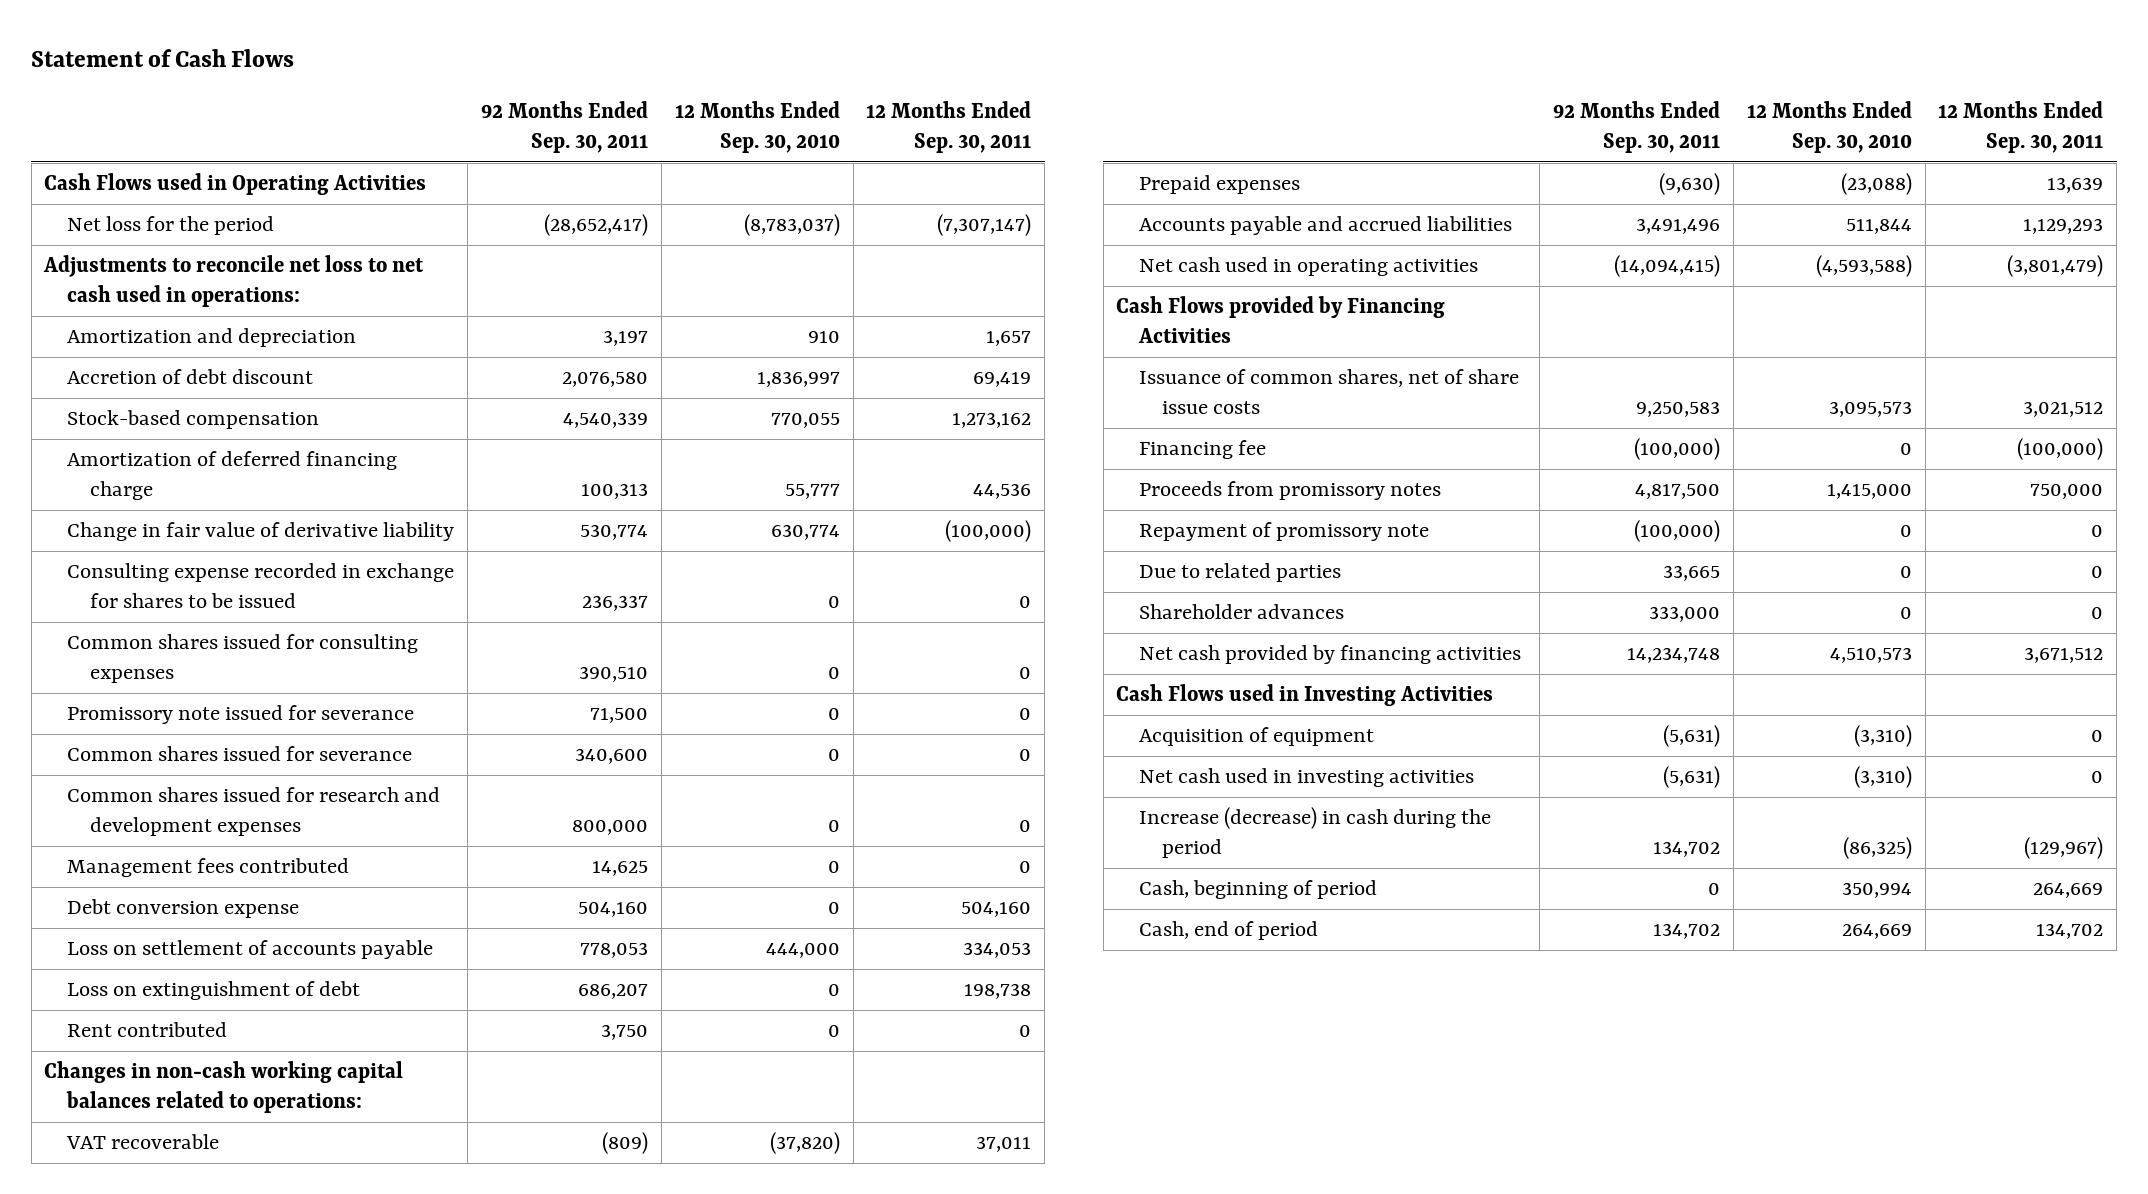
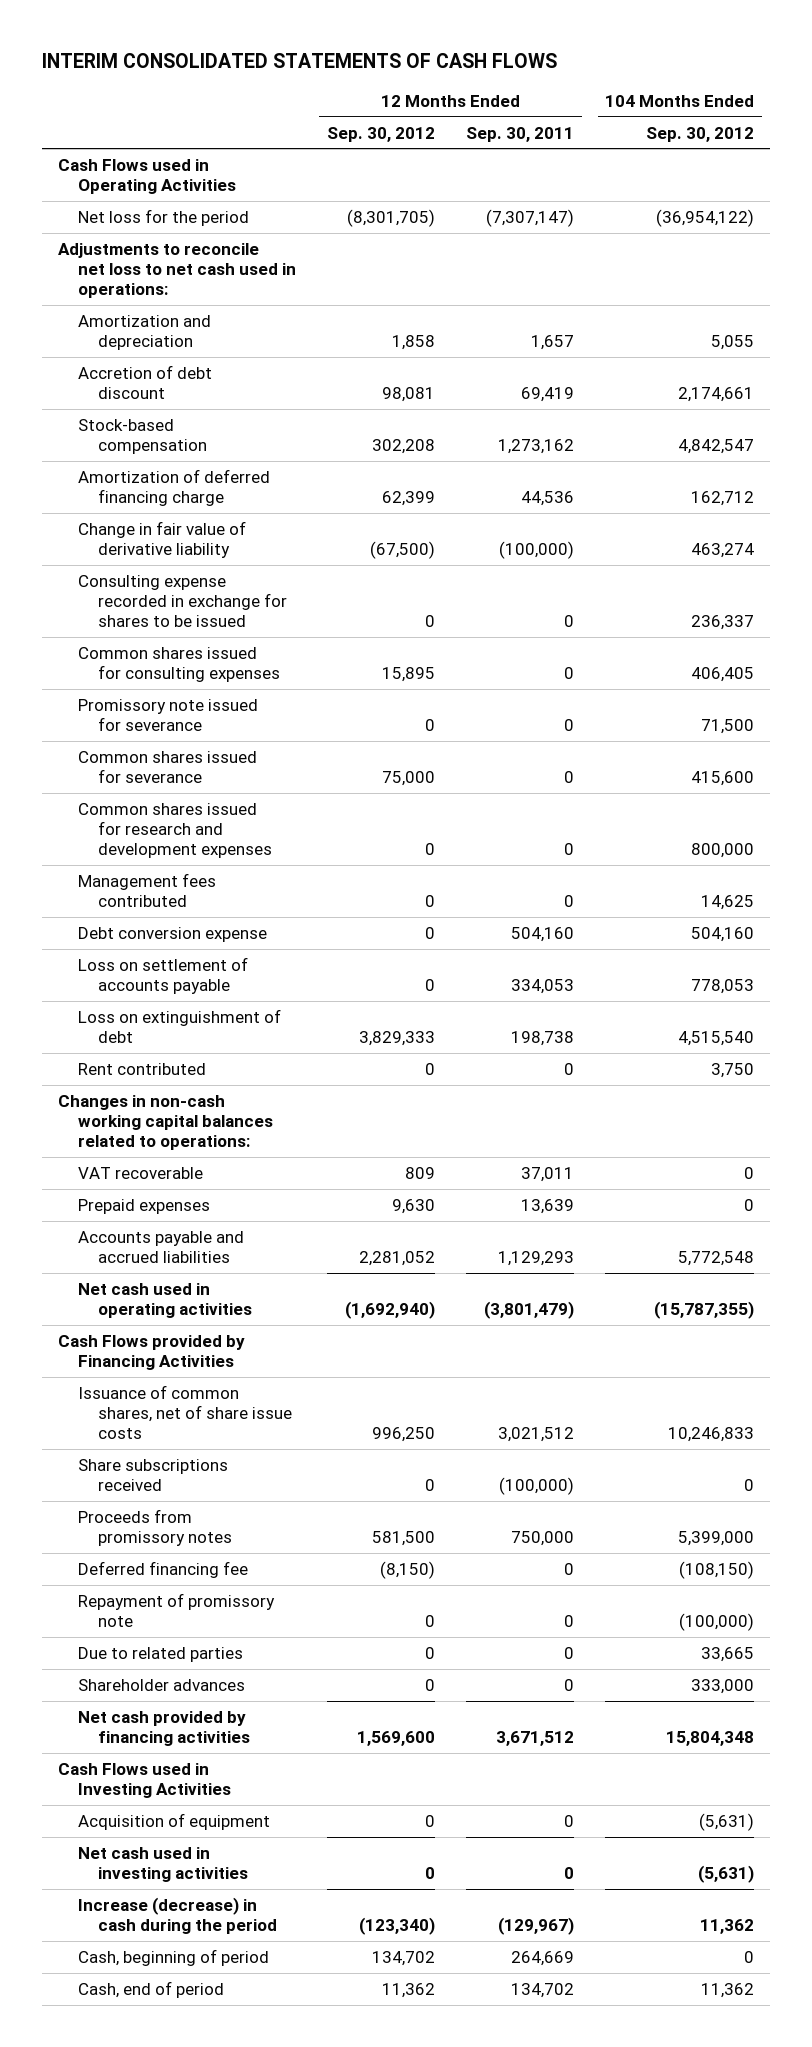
- Statement of Cash Flows
+ INTERIM CONSOLIDATED STATEMENTS OF CASH FLOWS
- | 92 Months Ended Sep. 30, 2011 | 12 Months Ended Sep. 30, 2010 | 12 Months Ended Sep. 30, 2011
+ | 12 Months Ended Sep. 30, 2012 | 12 Months Ended Sep. 30, 2011 | 104 Months Ended Sep. 30, 2012
- Financing fee | (100,000) | 0 | (100,000)
+ Share subscriptions received | 0 | (100,000) | 0
+ Deferred financing fee | (8,150) | 0 | (108,150)

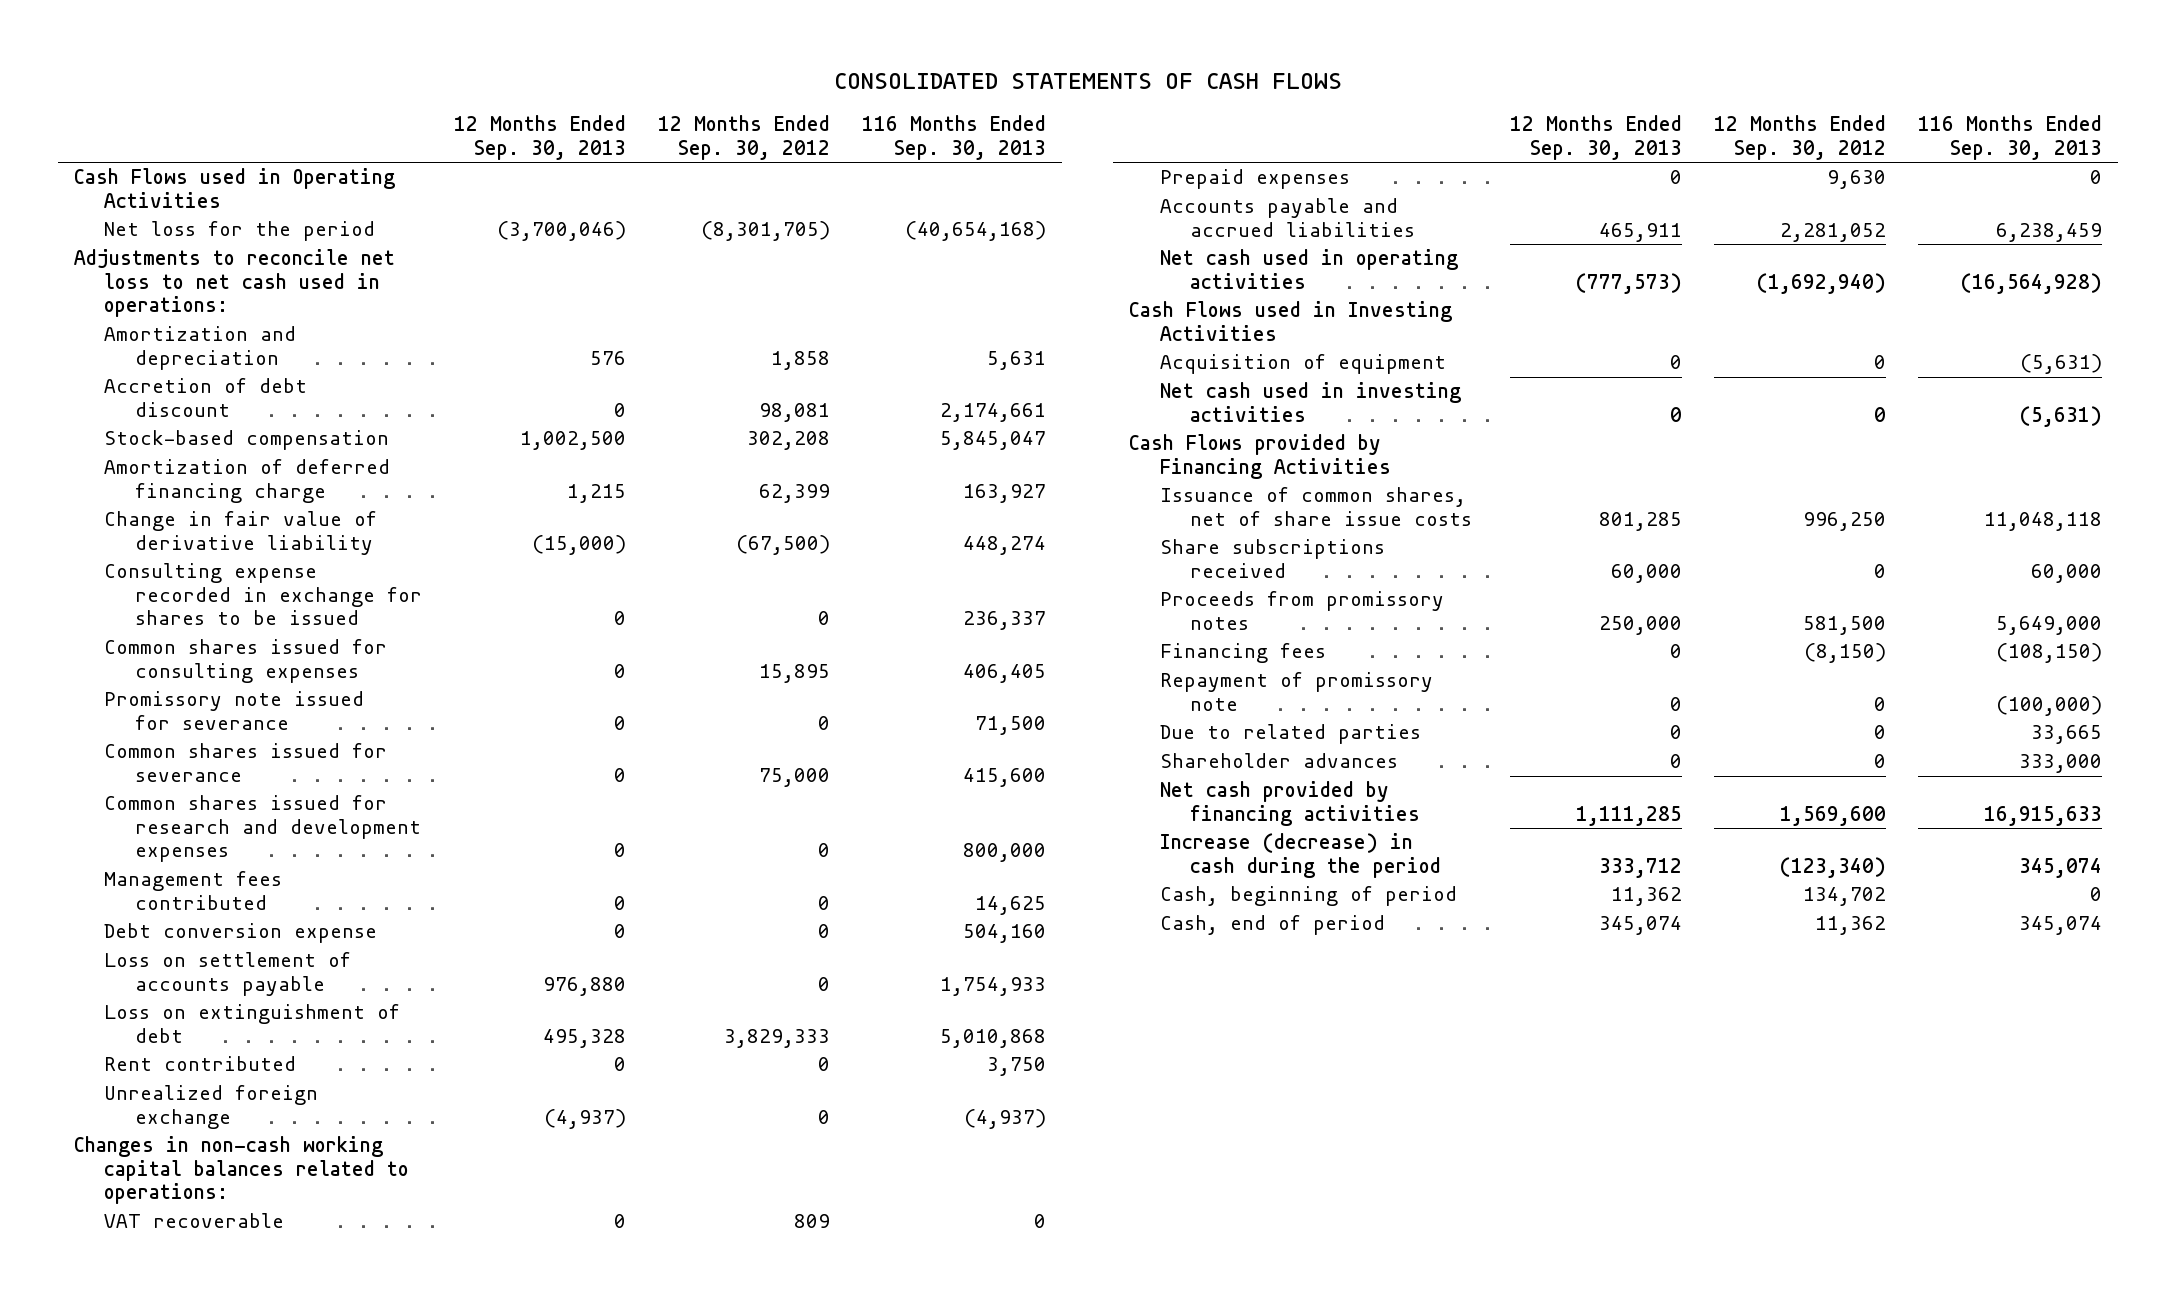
- INTERIM CONSOLIDATED STATEMENTS OF CASH FLOWS
+ CONSOLIDATED STATEMENTS OF CASH FLOWS
- | 12 Months Ended Sep. 30, 2012 | 12 Months Ended Sep. 30, 2011 | 104 Months Ended Sep. 30, 2012
+ | 12 Months Ended Sep. 30, 2013 | 12 Months Ended Sep. 30, 2012 | 116 Months Ended Sep. 30, 2013
+ Unrealized foreign exchange | (4,937) | 0 | (4,937)
moved up: Cash Flows used in Investing Activities
moved up: Acquisition of equipment | 0 | 0 | (5,631)
moved up: Net cash used in investing activities | 0 | 0 | (5,631)
- Deferred financing fee | (8,150) | 0 | (108,150)
+ Financing fees | 0 | (8,150) | (108,150)

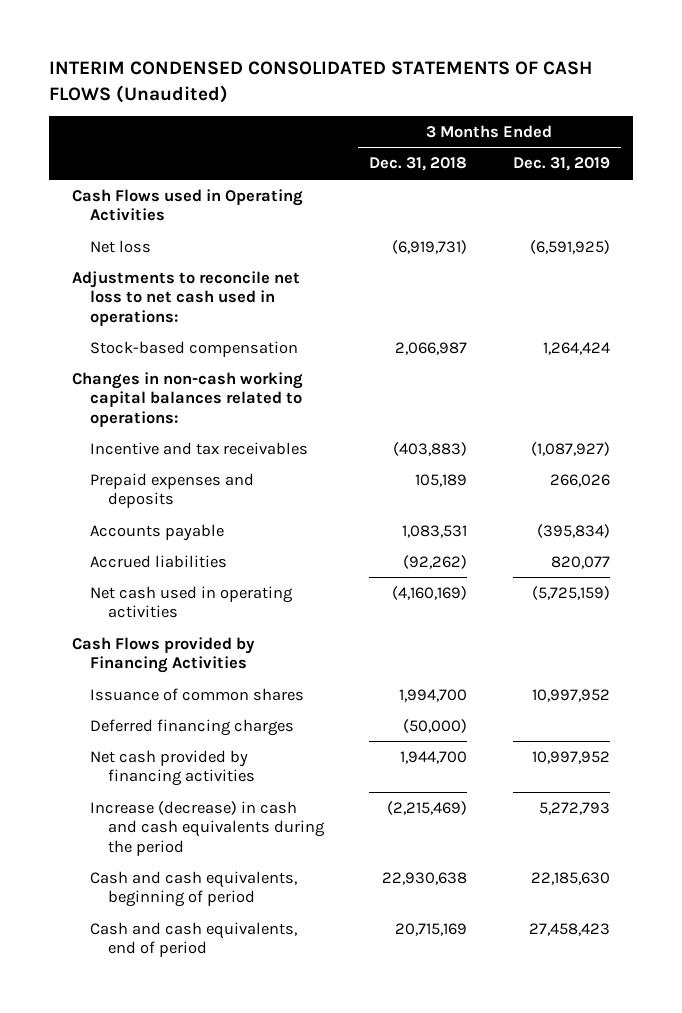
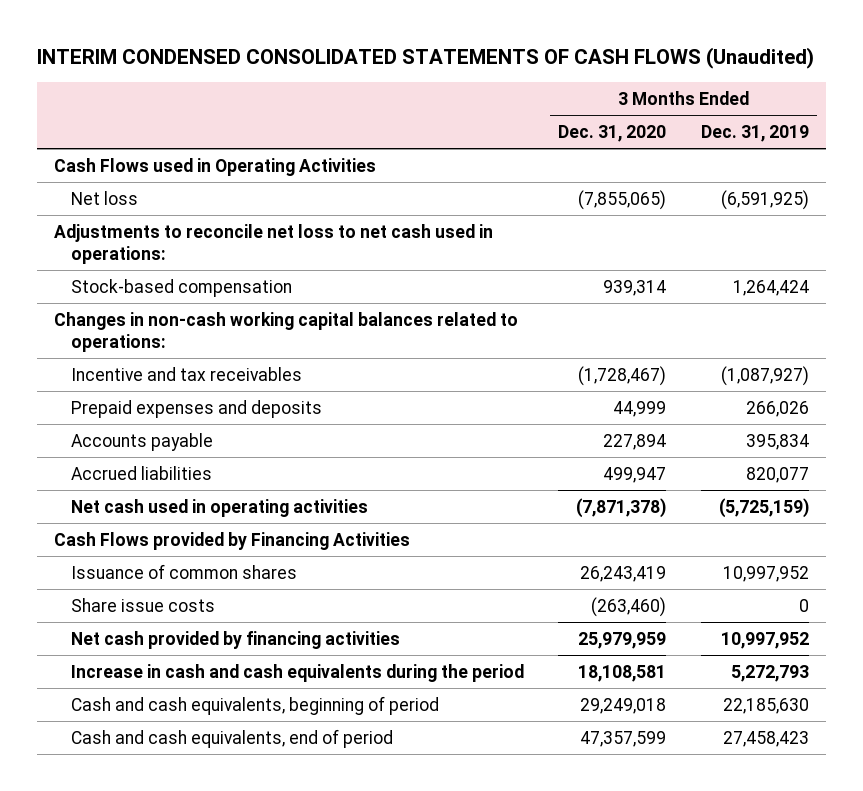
- | 3 Months Ended Dec. 31, 2018 | 3 Months Ended Dec. 31, 2019
+ | 3 Months Ended Dec. 31, 2020 | 3 Months Ended Dec. 31, 2019
- Accounts payable | 1,083,531 | (395,834)
+ Accounts payable | 227,894 | 395,834
- Deferred financing charges | (50,000) |
+ Share issue costs | (263,460) | 0
- Increase (decrease) in cash and cash equivalents during the period | (2,215,469) | 5,272,793
+ Increase in cash and cash equivalents during the period | 18,108,581 | 5,272,793

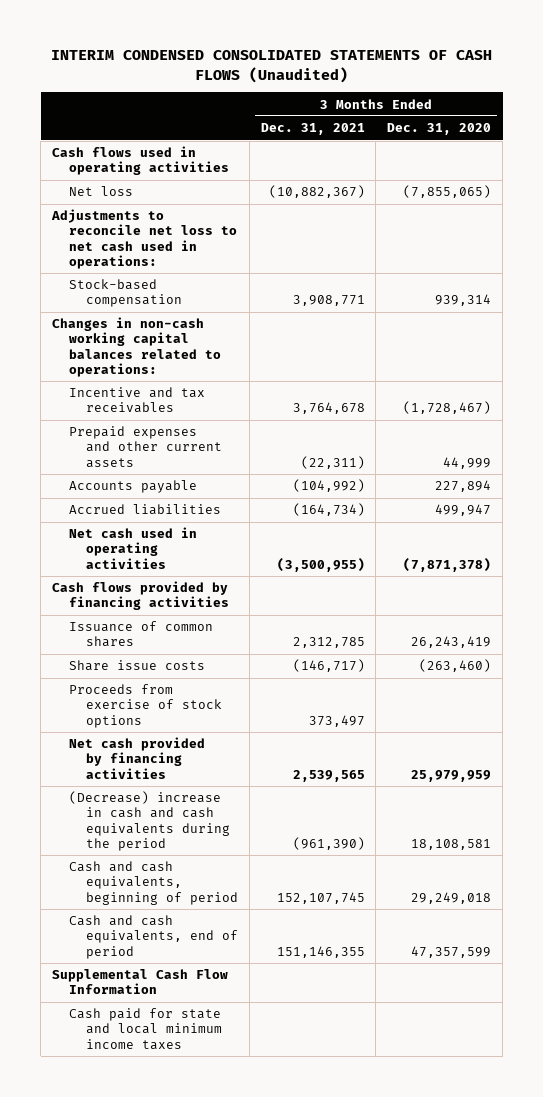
- | 3 Months Ended Dec. 31, 2020 | 3 Months Ended Dec. 31, 2019
+ | 3 Months Ended Dec. 31, 2021 | 3 Months Ended Dec. 31, 2020
- Cash Flows used in Operating Activities
+ Cash flows used in operating activities
- Prepaid expenses and deposits | 44,999 | 266,026
+ Prepaid expenses and other current assets | (22,311) | 44,999
- Cash Flows provided by Financing Activities
+ Cash flows provided by financing activities
+ Proceeds from exercise of stock options | 373,497 |
- Increase in cash and cash equivalents during the period | 18,108,581 | 5,272,793
+ (Decrease) increase in cash and cash equivalents during the period | (961,390) | 18,108,581
+ Supplemental Cash Flow Information
+ Cash paid for state and local minimum income taxes

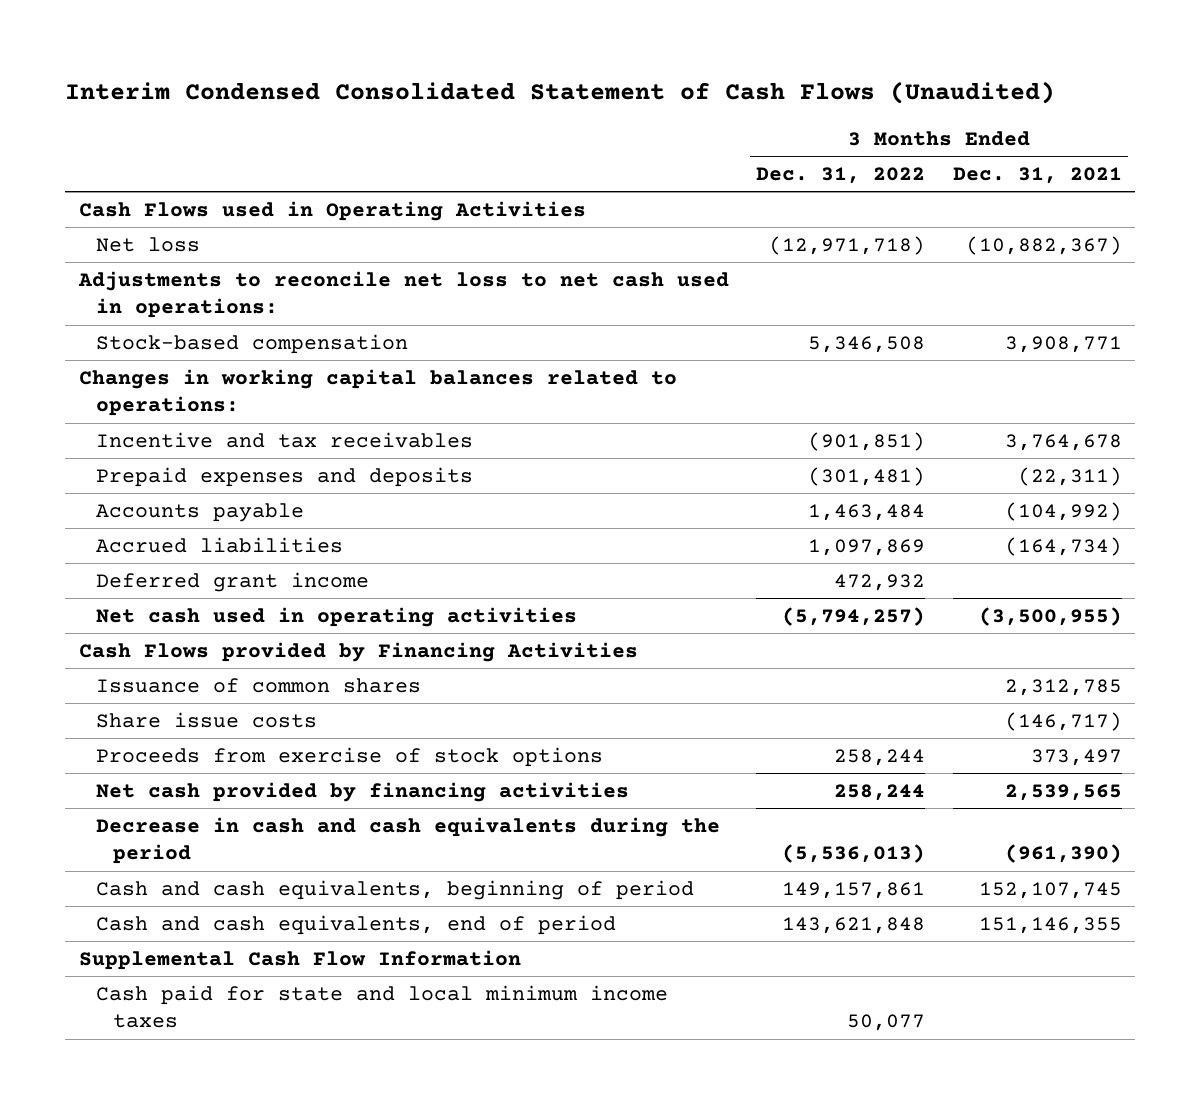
- INTERIM CONDENSED CONSOLIDATED STATEMENTS OF CASH FLOWS (Unaudited)
+ Interim Condensed Consolidated Statement of Cash Flows (Unaudited)
- | 3 Months Ended Dec. 31, 2021 | 3 Months Ended Dec. 31, 2020
+ | 3 Months Ended Dec. 31, 2022 | 3 Months Ended Dec. 31, 2021
- Cash flows used in operating activities
+ Cash Flows used in Operating Activities
- Changes in non-cash working capital balances related to operations:
+ Changes in working capital balances related to operations:
- Prepaid expenses and other current assets | (22,311) | 44,999
+ Prepaid expenses and deposits | (301,481) | (22,311)
+ Deferred grant income | 472,932 |
- Cash flows provided by financing activities
+ Cash Flows provided by Financing Activities
- (Decrease) increase in cash and cash equivalents during the period | (961,390) | 18,108,581
+ Decrease in cash and cash equivalents during the period | (5,536,013) | (961,390)

